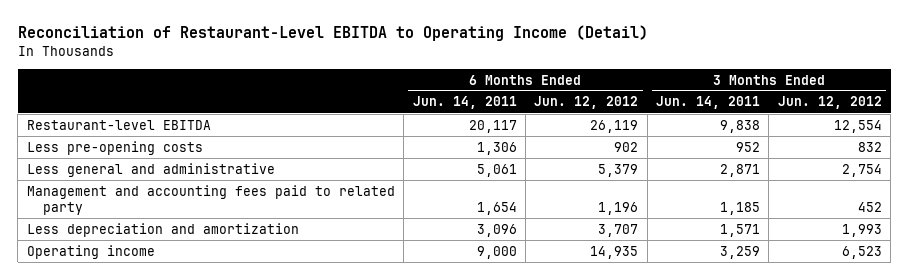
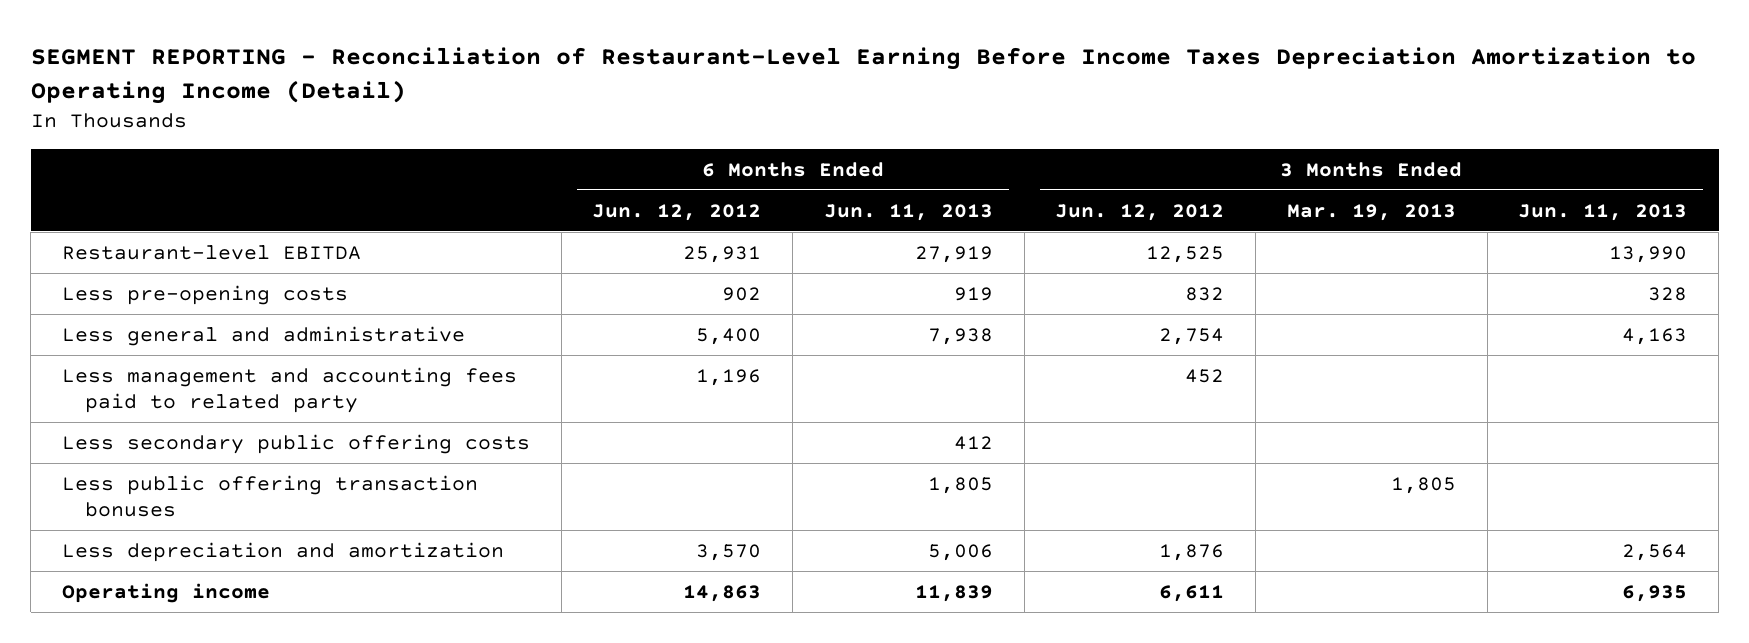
- Reconciliation of Restaurant-Level EBITDA to Operating Income (Detail)
+ SEGMENT REPORTING - Reconciliation of Restaurant-Level Earning Before Income Taxes Depreciation Amortization to Operating Income (Detail)
- | 6 Months Ended Jun. 14, 2011 | 6 Months Ended Jun. 12, 2012 | 3 Months Ended Jun. 14, 2011 | 3 Months Ended Jun. 12, 2012
+ | 6 Months Ended Jun. 12, 2012 | 6 Months Ended Jun. 11, 2013 | 3 Months Ended Jun. 12, 2012 | 3 Months Ended Mar. 19, 2013 | 3 Months Ended Jun. 11, 2013
- Restaurant-level EBITDA | 20,117 | 26,119 | 9,838 | 12,554
+ Restaurant-level EBITDA | 25,931 | 27,919 | 12,525 | | 13,990
- Less general and administrative | 5,061 | 5,379 | 2,871 | 2,754
- Management and accounting fees paid to related party | 1,654 | 1,196 | 1,185 | 452
- Less depreciation and amortization | 3,096 | 3,707 | 1,571 | 1,993
- Operating income | 9,000 | 14,935 | 3,259 | 6,523
+ Less general and administrative | 5,400 | 7,938 | 2,754 | | 4,163
+ Less management and accounting fees paid to related party | 1,196 | | 452 | |
+ Less secondary public offering costs | | 412 | | |
+ Less public offering transaction bonuses | | 1,805 | | 1,805 |
+ Less depreciation and amortization | 3,570 | 5,006 | 1,876 | | 2,564
+ Operating income | 14,863 | 11,839 | 6,611 | | 6,935

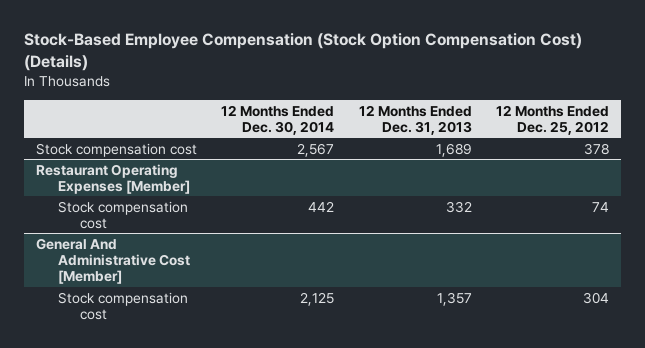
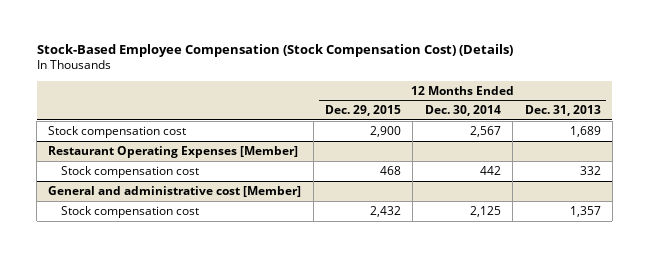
- Stock-Based Employee Compensation (Stock Option Compensation Cost) (Details)
+ Stock-Based Employee Compensation (Stock Compensation Cost) (Details)
- | 12 Months Ended Dec. 30, 2014 | 12 Months Ended Dec. 31, 2013 | 12 Months Ended Dec. 25, 2012
+ | 12 Months Ended Dec. 29, 2015 | 12 Months Ended Dec. 30, 2014 | 12 Months Ended Dec. 31, 2013
- General And Administrative Cost [Member]
+ General and administrative cost [Member]

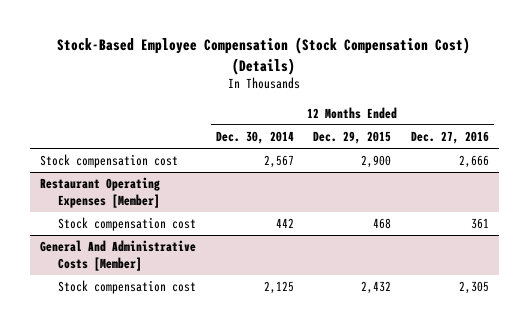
- | 12 Months Ended Dec. 29, 2015 | 12 Months Ended Dec. 30, 2014 | 12 Months Ended Dec. 31, 2013
+ | 12 Months Ended Dec. 30, 2014 | 12 Months Ended Dec. 29, 2015 | 12 Months Ended Dec. 27, 2016
- General and administrative cost [Member]
+ General And Administrative Costs [Member]

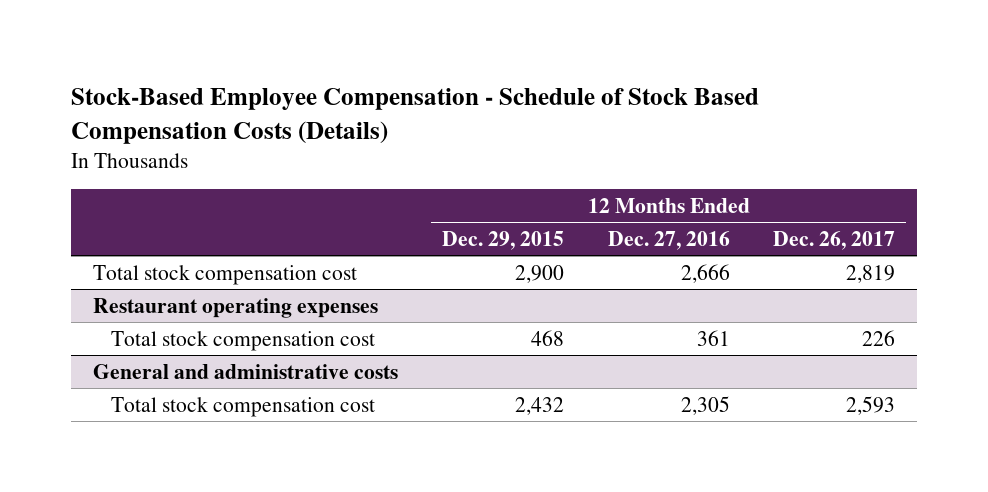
- Stock-Based Employee Compensation (Stock Compensation Cost) (Details)
+ Stock-Based Employee Compensation - Schedule of Stock Based Compensation Costs (Details)
- | 12 Months Ended Dec. 30, 2014 | 12 Months Ended Dec. 29, 2015 | 12 Months Ended Dec. 27, 2016
+ | 12 Months Ended Dec. 29, 2015 | 12 Months Ended Dec. 27, 2016 | 12 Months Ended Dec. 26, 2017
- Stock compensation cost | 2,567 | 2,900 | 2,666
- Restaurant Operating Expenses [Member]
- Stock compensation cost | 442 | 468 | 361
- General And Administrative Costs [Member]
- Stock compensation cost | 2,125 | 2,432 | 2,305
+ Total stock compensation cost | 2,900 | 2,666 | 2,819
+ Restaurant operating expenses
+ Total stock compensation cost | 468 | 361 | 226
+ General and administrative costs
+ Total stock compensation cost | 2,432 | 2,305 | 2,593

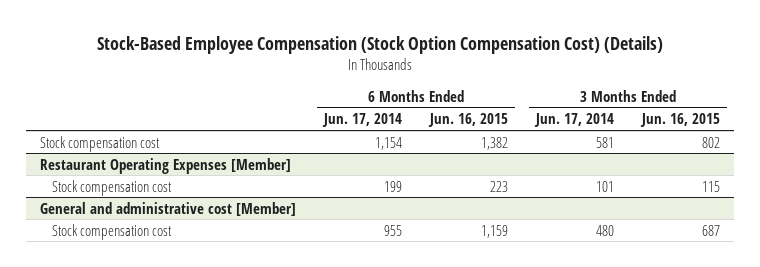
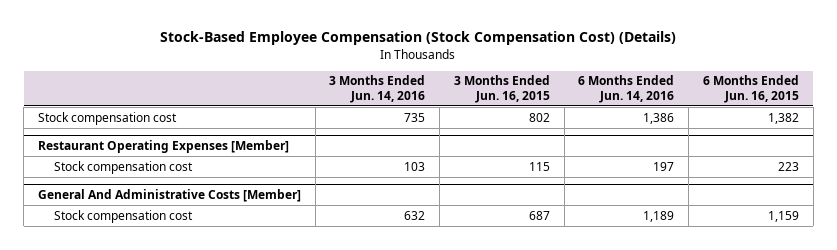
- Stock-Based Employee Compensation (Stock Option Compensation Cost) (Details)
+ Stock-Based Employee Compensation (Stock Compensation Cost) (Details)
- | 6 Months Ended Jun. 17, 2014 | 6 Months Ended Jun. 16, 2015 | 3 Months Ended Jun. 17, 2014 | 3 Months Ended Jun. 16, 2015
+ | 3 Months Ended Jun. 14, 2016 | 3 Months Ended Jun. 16, 2015 | 6 Months Ended Jun. 14, 2016 | 6 Months Ended Jun. 16, 2015
- General and administrative cost [Member]
+ General And Administrative Costs [Member]

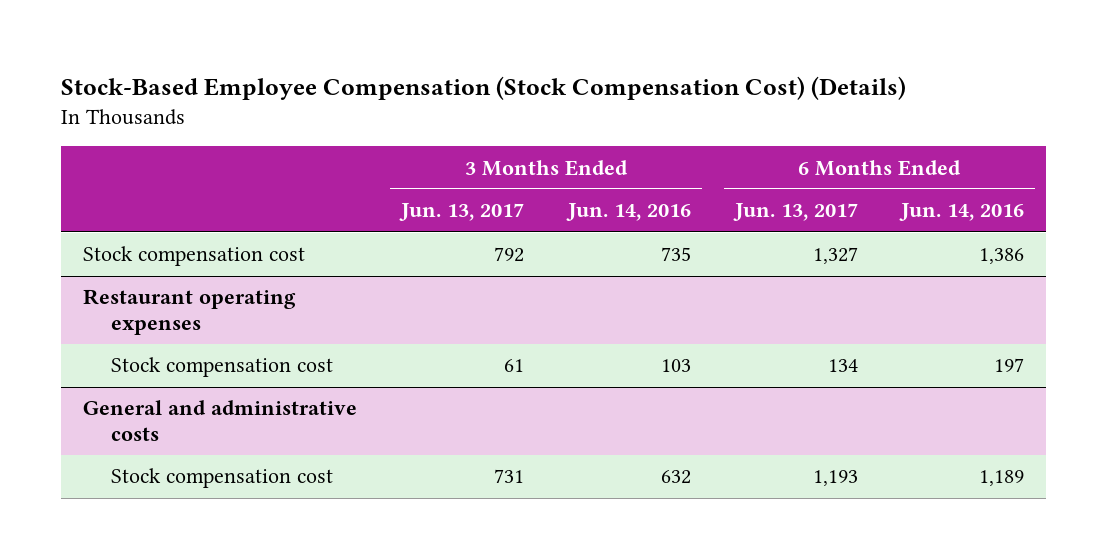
- | 3 Months Ended Jun. 14, 2016 | 3 Months Ended Jun. 16, 2015 | 6 Months Ended Jun. 14, 2016 | 6 Months Ended Jun. 16, 2015
+ | 3 Months Ended Jun. 13, 2017 | 3 Months Ended Jun. 14, 2016 | 6 Months Ended Jun. 13, 2017 | 6 Months Ended Jun. 14, 2016
- Restaurant Operating Expenses [Member]
+ Restaurant operating expenses
- General And Administrative Costs [Member]
+ General and administrative costs

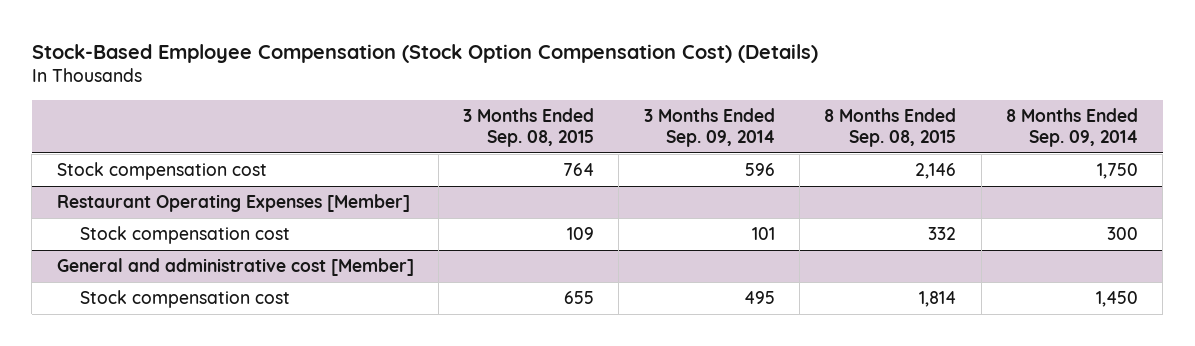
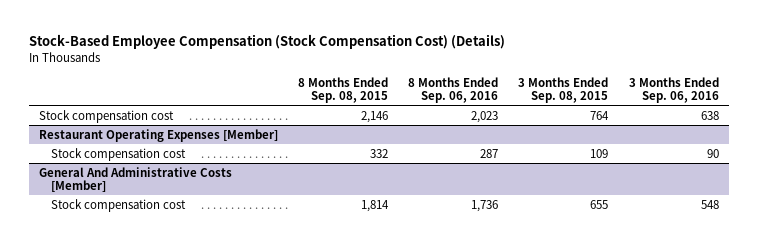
- Stock-Based Employee Compensation (Stock Option Compensation Cost) (Details)
+ Stock-Based Employee Compensation (Stock Compensation Cost) (Details)
- | 3 Months Ended Sep. 08, 2015 | 3 Months Ended Sep. 09, 2014 | 8 Months Ended Sep. 08, 2015 | 8 Months Ended Sep. 09, 2014
+ | 8 Months Ended Sep. 08, 2015 | 8 Months Ended Sep. 06, 2016 | 3 Months Ended Sep. 08, 2015 | 3 Months Ended Sep. 06, 2016
- General and administrative cost [Member]
+ General And Administrative Costs [Member]

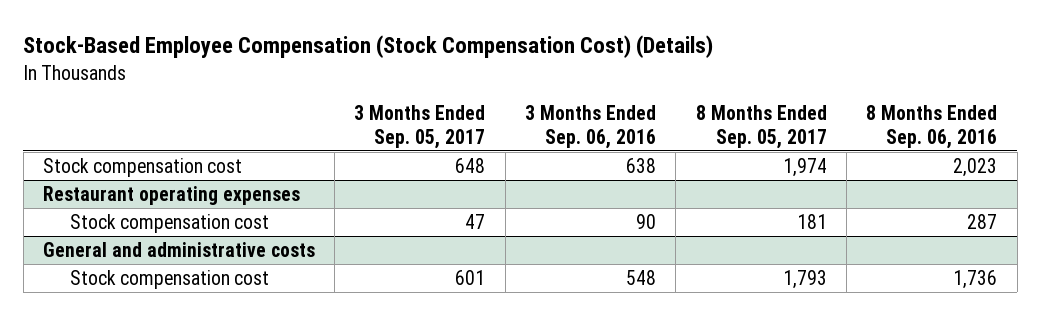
- | 8 Months Ended Sep. 08, 2015 | 8 Months Ended Sep. 06, 2016 | 3 Months Ended Sep. 08, 2015 | 3 Months Ended Sep. 06, 2016
+ | 3 Months Ended Sep. 05, 2017 | 3 Months Ended Sep. 06, 2016 | 8 Months Ended Sep. 05, 2017 | 8 Months Ended Sep. 06, 2016
- Restaurant Operating Expenses [Member]
+ Restaurant operating expenses
- General And Administrative Costs [Member]
+ General and administrative costs

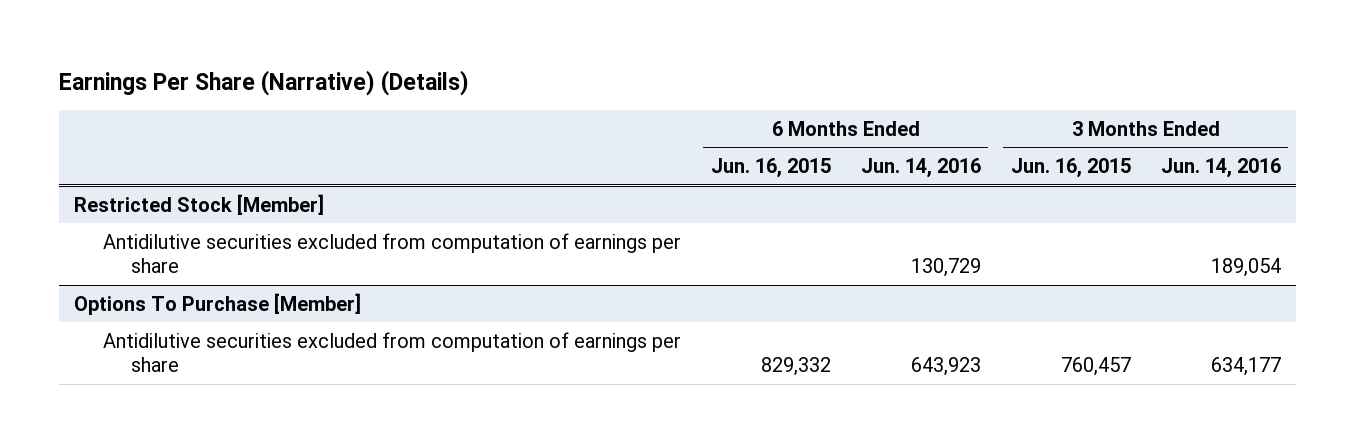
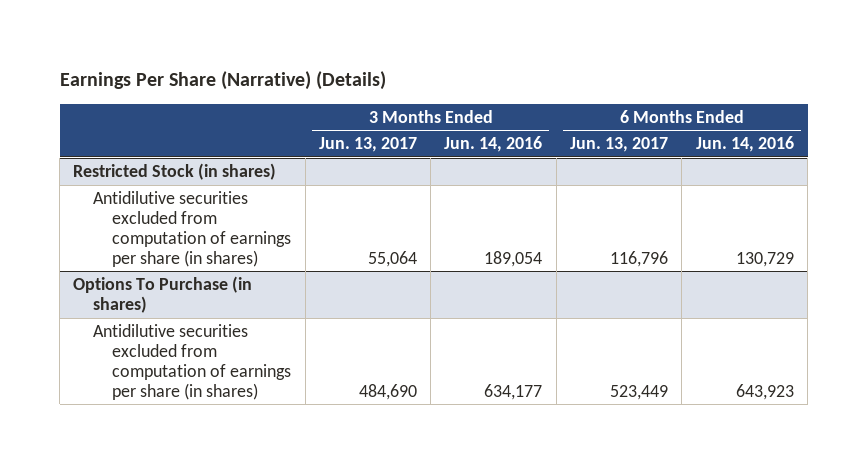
- | 6 Months Ended Jun. 16, 2015 | 6 Months Ended Jun. 14, 2016 | 3 Months Ended Jun. 16, 2015 | 3 Months Ended Jun. 14, 2016
+ | 3 Months Ended Jun. 13, 2017 | 3 Months Ended Jun. 14, 2016 | 6 Months Ended Jun. 13, 2017 | 6 Months Ended Jun. 14, 2016
- Restricted Stock [Member]
- Antidilutive securities excluded from computation of earnings per share | | 130,729 | | 189,054
- Options To Purchase [Member]
- Antidilutive securities excluded from computation of earnings per share | 829,332 | 643,923 | 760,457 | 634,177
+ Restricted Stock (in shares)
+ Antidilutive securities excluded from computation of earnings per share (in shares) | 55,064 | 189,054 | 116,796 | 130,729
+ Options To Purchase (in shares)
+ Antidilutive securities excluded from computation of earnings per share (in shares) | 484,690 | 634,177 | 523,449 | 643,923

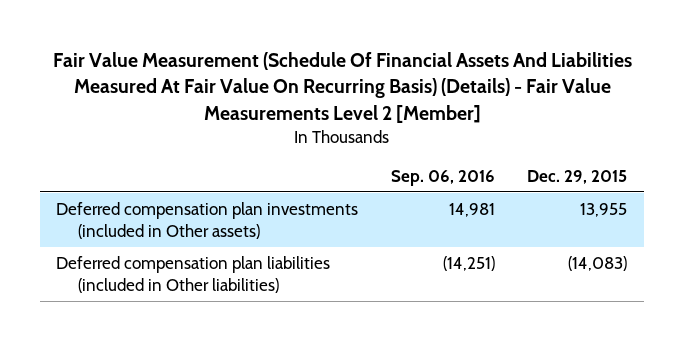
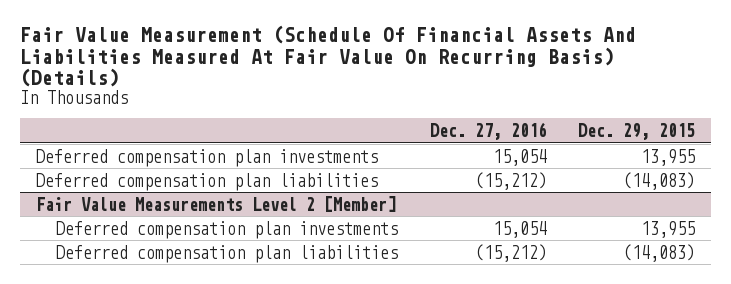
- Fair Value Measurement (Schedule Of Financial Assets And Liabilities Measured At Fair Value On Recurring Basis) (Details) - Fair Value Measurements Level 2 [Member]
+ Fair Value Measurement (Schedule Of Financial Assets And Liabilities Measured At Fair Value On Recurring Basis) (Details)
- | Sep. 06, 2016 | Dec. 29, 2015
+ | Dec. 27, 2016 | Dec. 29, 2015
- Deferred compensation plan investments (included in Other assets) | 14,981 | 13,955
- Deferred compensation plan liabilities (included in Other liabilities) | (14,251) | (14,083)
+ Deferred compensation plan investments | 15,054 | 13,955
+ Deferred compensation plan liabilities | (15,212) | (14,083)
+ Fair Value Measurements Level 2 [Member]
+ Deferred compensation plan investments | 15,054 | 13,955
+ Deferred compensation plan liabilities | (15,212) | (14,083)

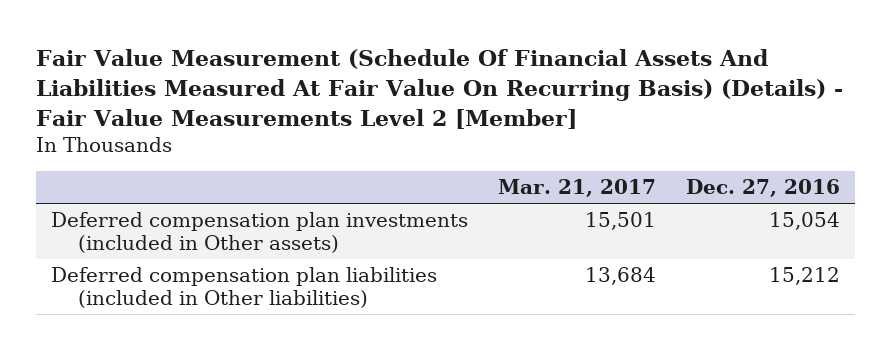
- Fair Value Measurement (Schedule Of Financial Assets And Liabilities Measured At Fair Value On Recurring Basis) (Details)
+ Fair Value Measurement (Schedule Of Financial Assets And Liabilities Measured At Fair Value On Recurring Basis) (Details) - Fair Value Measurements Level 2 [Member]
- | Dec. 27, 2016 | Dec. 29, 2015
+ | Mar. 21, 2017 | Dec. 27, 2016
- Deferred compensation plan investments | 15,054 | 13,955
- Deferred compensation plan liabilities | (15,212) | (14,083)
- Fair Value Measurements Level 2 [Member]
- Deferred compensation plan investments | 15,054 | 13,955
- Deferred compensation plan liabilities | (15,212) | (14,083)
+ Deferred compensation plan investments (included in Other assets) | 15,501 | 15,054
+ Deferred compensation plan liabilities (included in Other liabilities) | 13,684 | 15,212

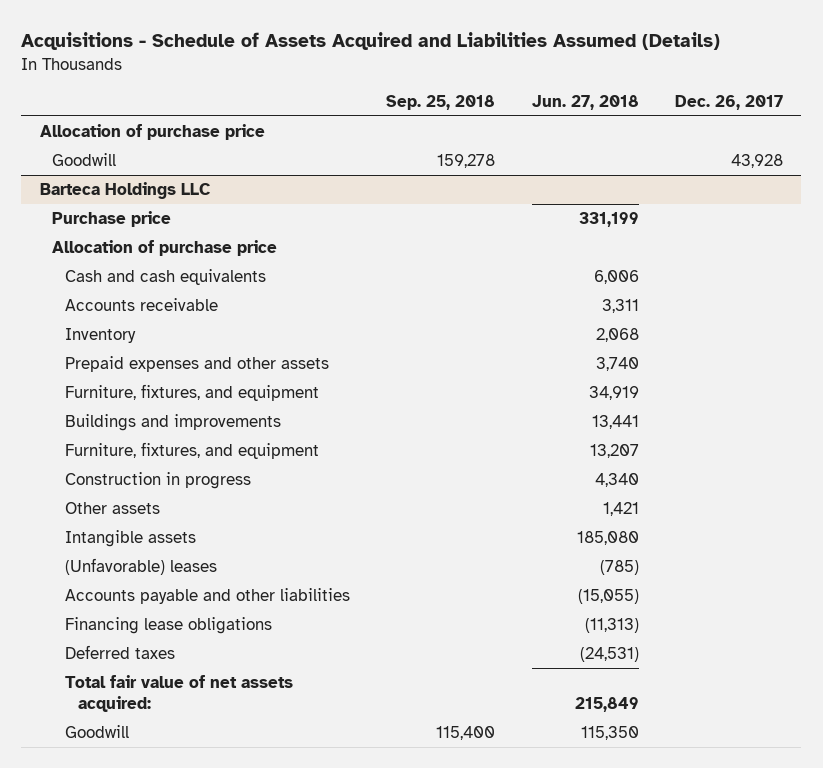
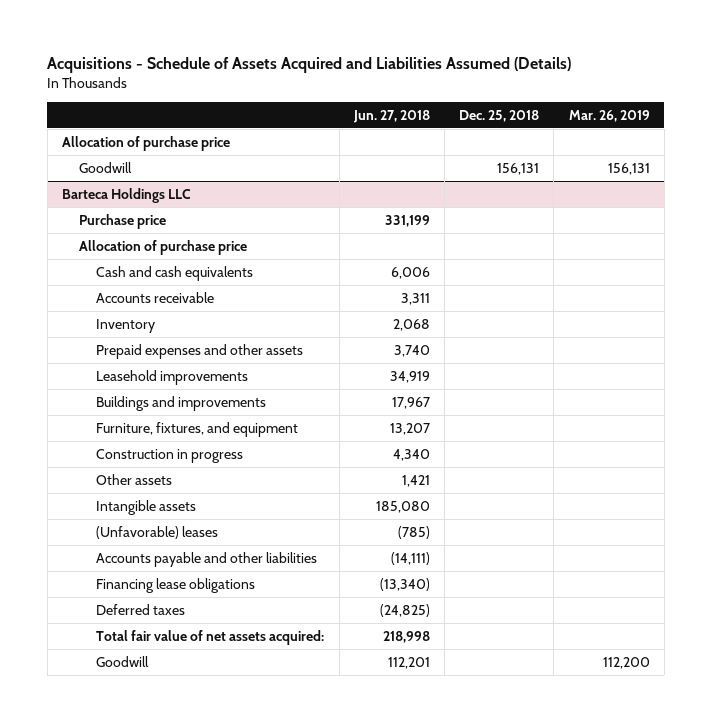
- | Sep. 25, 2018 | Jun. 27, 2018 | Dec. 26, 2017
+ | Jun. 27, 2018 | Dec. 25, 2018 | Mar. 26, 2019
@ Barteca Holdings LLC
- Furniture, fixtures, and equipment | | 34,919 |
- Buildings and improvements | | 13,441 |
+ Leasehold improvements | 34,919 | |
+ Buildings and improvements | 17,967 | |
- Accounts payable and other liabilities | | (15,055) |
- Financing lease obligations | | (11,313) |
- Deferred taxes | | (24,531) |
- Total fair value of net assets acquired: | | 215,849 |
- Goodwill | 115,400 | 115,350 |
+ Accounts payable and other liabilities | (14,111) | |
+ Financing lease obligations | (13,340) | |
+ Deferred taxes | (24,825) | |
+ Total fair value of net assets acquired: | 218,998 | |
+ Goodwill | 112,201 | | 112,200

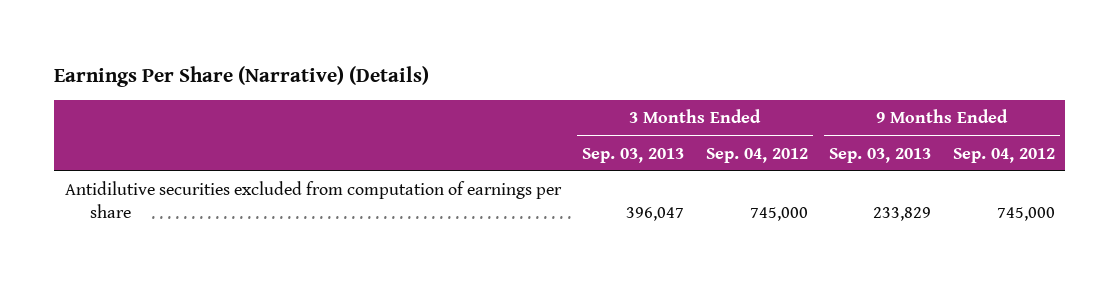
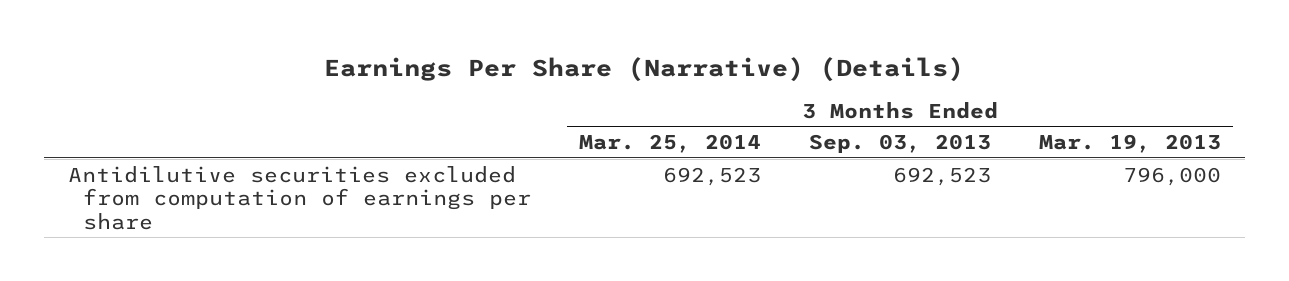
- | 3 Months Ended Sep. 03, 2013 | 3 Months Ended Sep. 04, 2012 | 9 Months Ended Sep. 03, 2013 | 9 Months Ended Sep. 04, 2012
+ | 3 Months Ended Mar. 25, 2014 | 3 Months Ended Sep. 03, 2013 | 3 Months Ended Mar. 19, 2013
- Antidilutive securities excluded from computation of earnings per share | 396,047 | 745,000 | 233,829 | 745,000
+ Antidilutive securities excluded from computation of earnings per share | 692,523 | 692,523 | 796,000

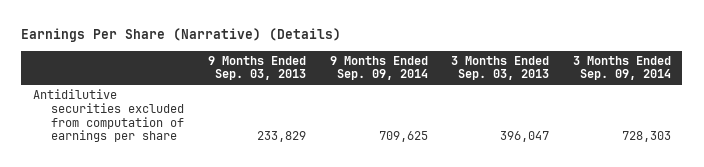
- | 3 Months Ended Mar. 25, 2014 | 3 Months Ended Sep. 03, 2013 | 3 Months Ended Mar. 19, 2013
+ | 9 Months Ended Sep. 03, 2013 | 9 Months Ended Sep. 09, 2014 | 3 Months Ended Sep. 03, 2013 | 3 Months Ended Sep. 09, 2014
- Antidilutive securities excluded from computation of earnings per share | 692,523 | 692,523 | 796,000
+ Antidilutive securities excluded from computation of earnings per share | 233,829 | 709,625 | 396,047 | 728,303

